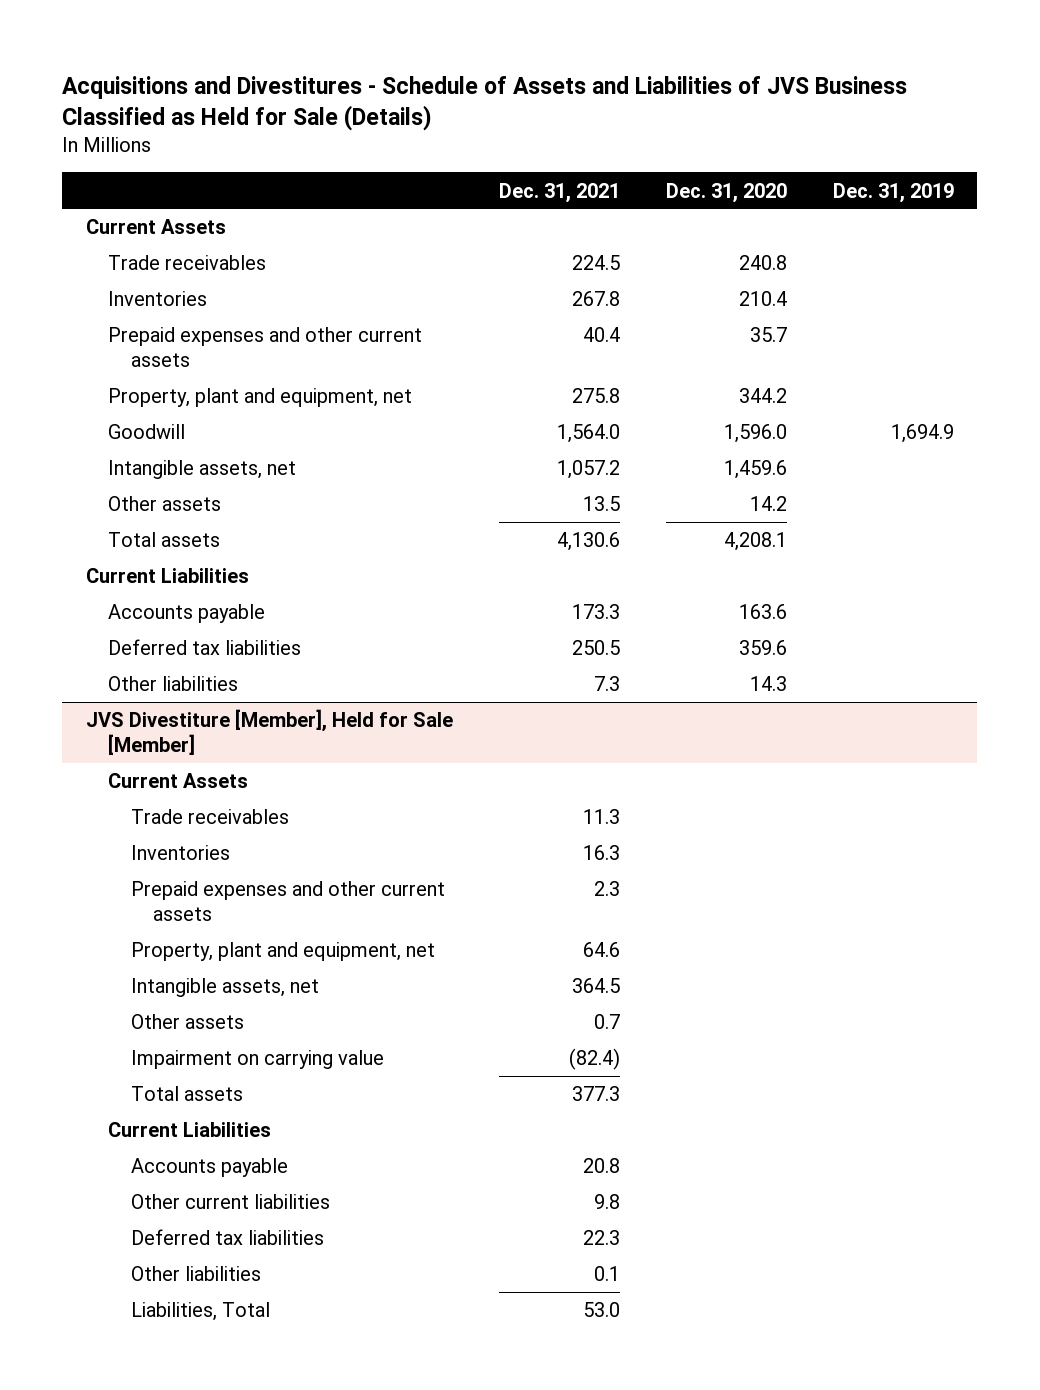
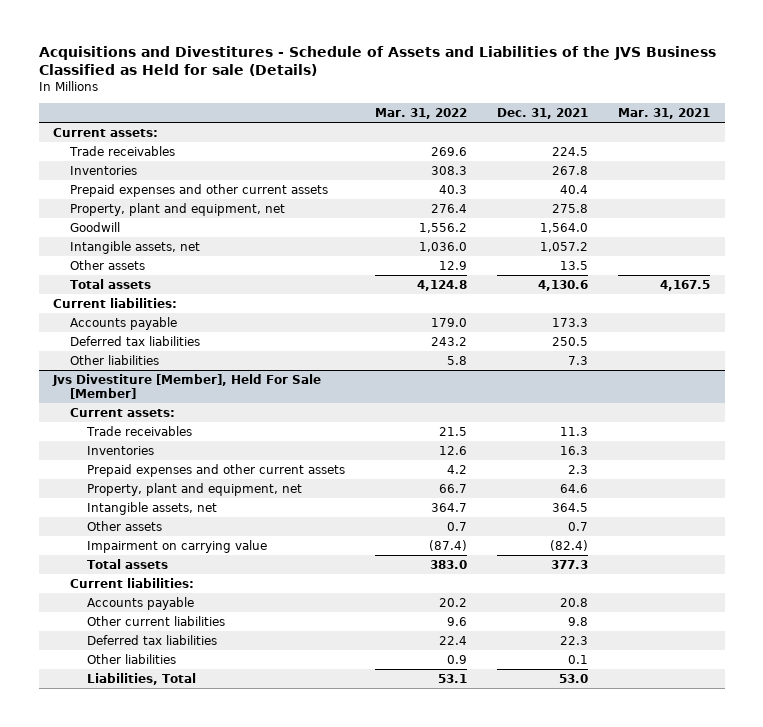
- Acquisitions and Divestitures - Schedule of Assets and Liabilities of JVS Business Classified as Held for Sale (Details)
+ Acquisitions and Divestitures - Schedule of Assets and Liabilities of the JVS Business Classified as Held for sale (Details)
- | Dec. 31, 2021 | Dec. 31, 2020 | Dec. 31, 2019
+ | Mar. 31, 2022 | Dec. 31, 2021 | Mar. 31, 2021
- Current Assets
+ Current assets:
- Current Liabilities
+ Current liabilities:
- JVS Divestiture [Member], Held for Sale [Member]
- Current Assets
+ Jvs Divestiture [Member], Held For Sale [Member]
+ Current assets:
- Current Liabilities
+ Current liabilities:

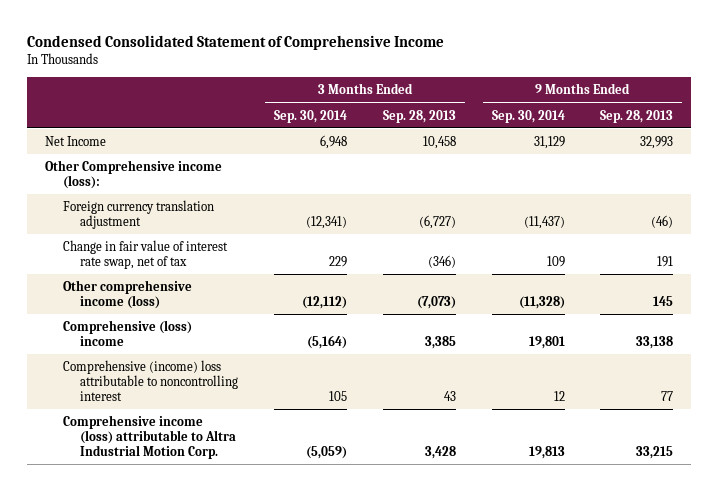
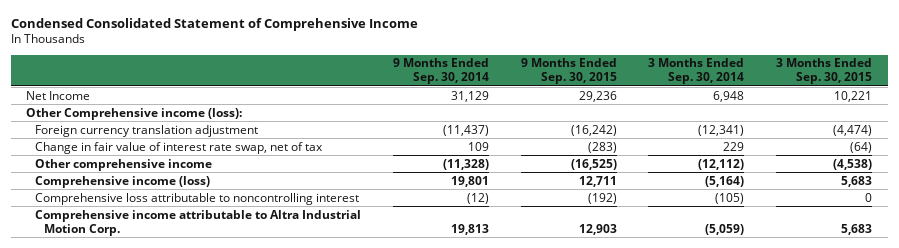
- | 3 Months Ended Sep. 30, 2014 | 3 Months Ended Sep. 28, 2013 | 9 Months Ended Sep. 30, 2014 | 9 Months Ended Sep. 28, 2013
+ | 9 Months Ended Sep. 30, 2014 | 9 Months Ended Sep. 30, 2015 | 3 Months Ended Sep. 30, 2014 | 3 Months Ended Sep. 30, 2015
- Other comprehensive income (loss) | (12,112) | (7,073) | (11,328) | 145
- Comprehensive (loss) income | (5,164) | 3,385 | 19,801 | 33,138
- Comprehensive (income) loss attributable to noncontrolling interest | 105 | 43 | 12 | 77
- Comprehensive income (loss) attributable to Altra Industrial Motion Corp. | (5,059) | 3,428 | 19,813 | 33,215
+ Other comprehensive income | (11,328) | (16,525) | (12,112) | (4,538)
+ Comprehensive income (loss) | 19,801 | 12,711 | (5,164) | 5,683
+ Comprehensive loss attributable to noncontrolling interest | (12) | (192) | (105) | 0
+ Comprehensive income attributable to Altra Industrial Motion Corp. | 19,813 | 12,903 | (5,059) | 5,683

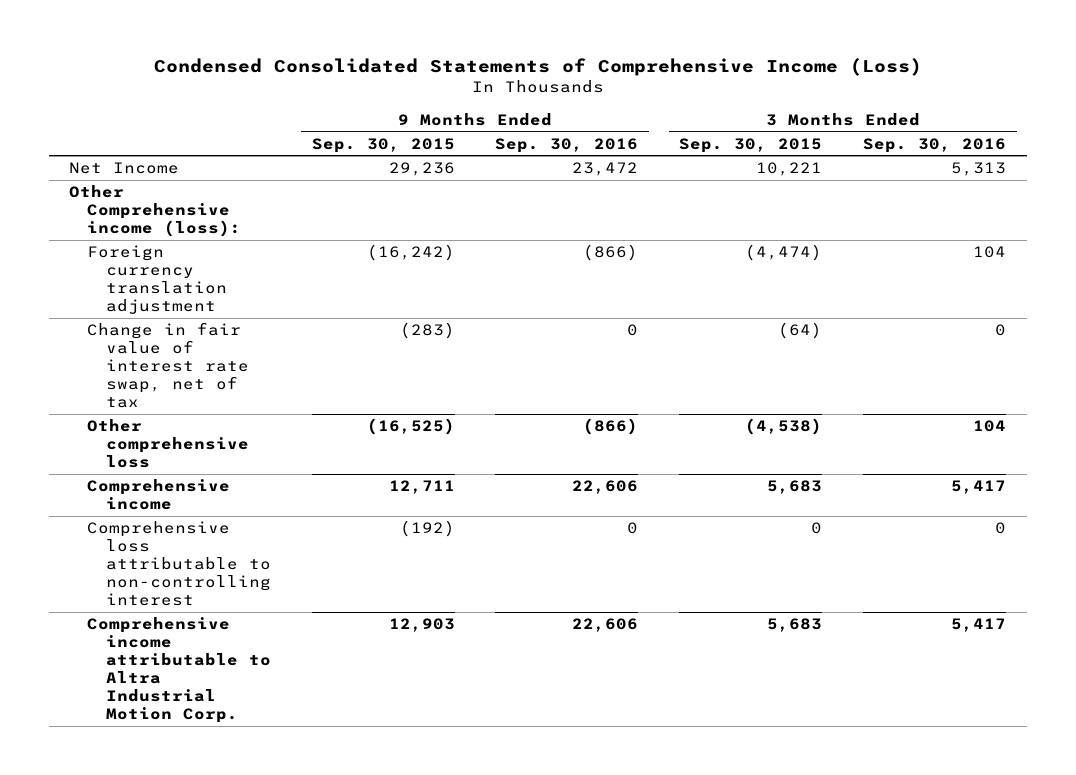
- Condensed Consolidated Statement of Comprehensive Income
+ Condensed Consolidated Statements of Comprehensive Income (Loss)
- | 9 Months Ended Sep. 30, 2014 | 9 Months Ended Sep. 30, 2015 | 3 Months Ended Sep. 30, 2014 | 3 Months Ended Sep. 30, 2015
+ | 9 Months Ended Sep. 30, 2015 | 9 Months Ended Sep. 30, 2016 | 3 Months Ended Sep. 30, 2015 | 3 Months Ended Sep. 30, 2016
- Other comprehensive income | (11,328) | (16,525) | (12,112) | (4,538)
- Comprehensive income (loss) | 19,801 | 12,711 | (5,164) | 5,683
- Comprehensive loss attributable to noncontrolling interest | (12) | (192) | (105) | 0
+ Other comprehensive loss | (16,525) | (866) | (4,538) | 104
+ Comprehensive income | 12,711 | 22,606 | 5,683 | 5,417
+ Comprehensive loss attributable to non-controlling interest | (192) | 0 | 0 | 0

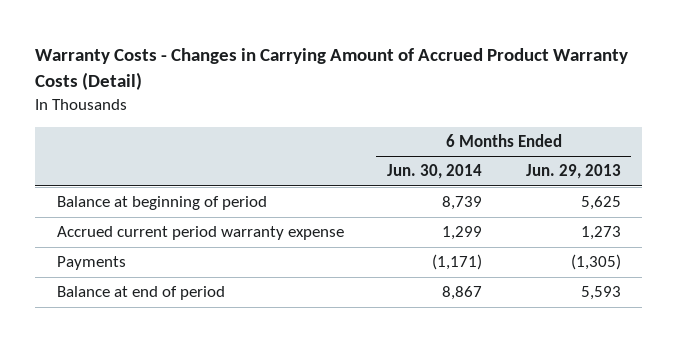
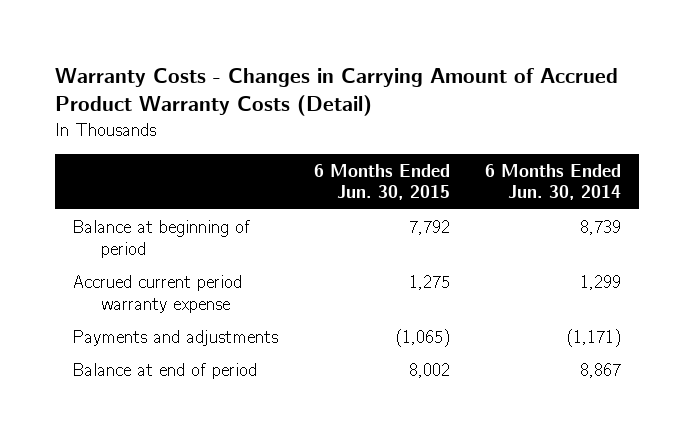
- | 6 Months Ended Jun. 30, 2014 | 6 Months Ended Jun. 29, 2013
+ | 6 Months Ended Jun. 30, 2015 | 6 Months Ended Jun. 30, 2014
- Payments | (1,171) | (1,305)
+ Payments and adjustments | (1,065) | (1,171)

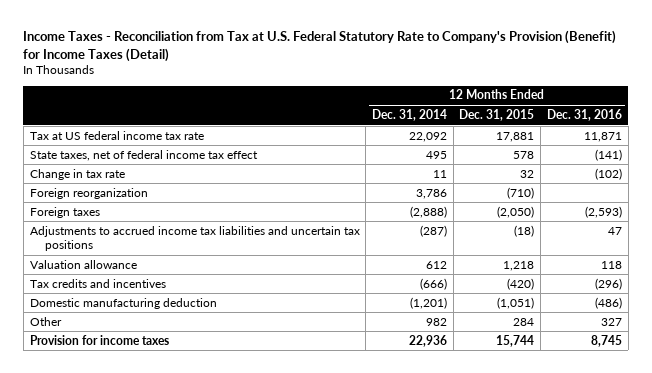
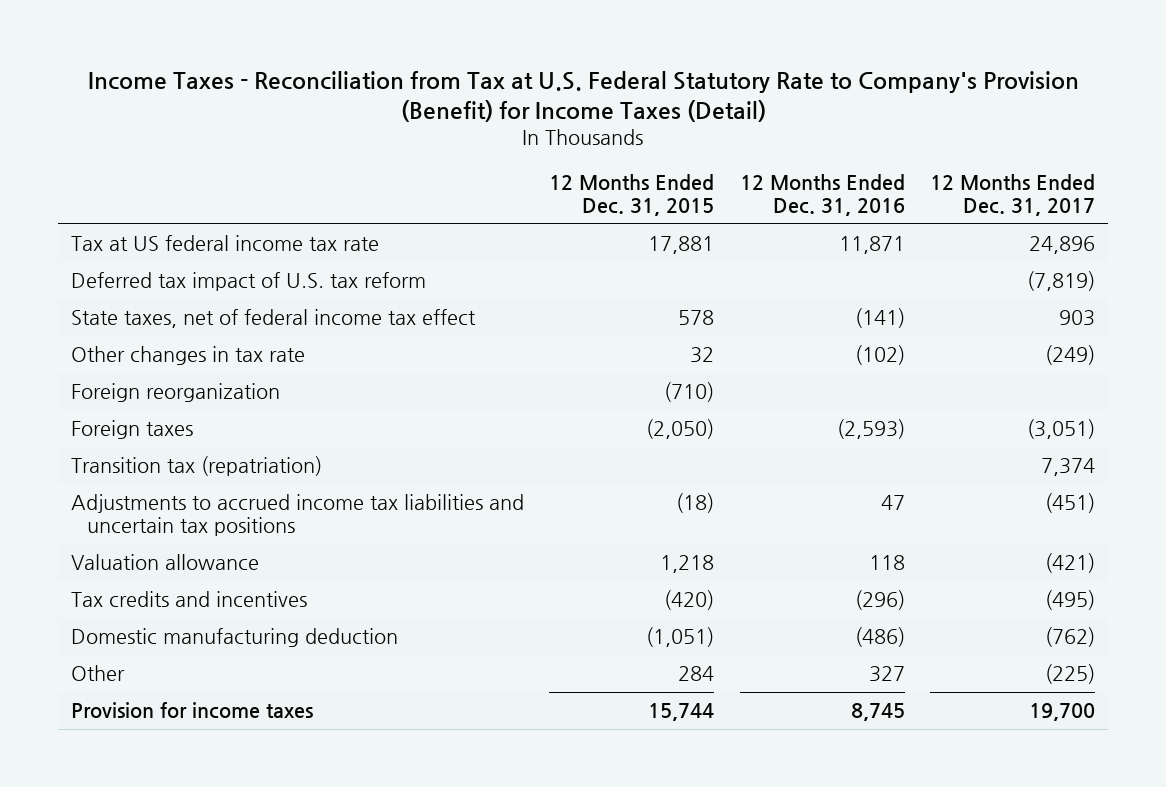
- | 12 Months Ended Dec. 31, 2014 | 12 Months Ended Dec. 31, 2015 | 12 Months Ended Dec. 31, 2016
+ | 12 Months Ended Dec. 31, 2015 | 12 Months Ended Dec. 31, 2016 | 12 Months Ended Dec. 31, 2017
+ Deferred tax impact of U.S. tax reform | | | (7,819)
- Change in tax rate | 11 | 32 | (102)
+ Other changes in tax rate | 32 | (102) | (249)
+ Transition tax (repatriation) | | | 7,374

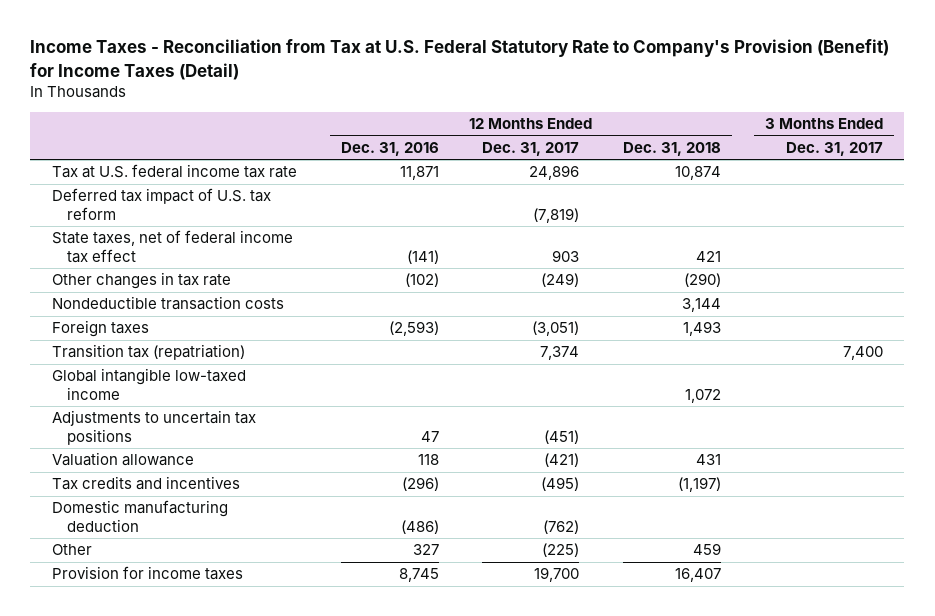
- | 12 Months Ended Dec. 31, 2015 | 12 Months Ended Dec. 31, 2016 | 12 Months Ended Dec. 31, 2017
+ | 12 Months Ended Dec. 31, 2016 | 12 Months Ended Dec. 31, 2017 | 12 Months Ended Dec. 31, 2018 | 3 Months Ended Dec. 31, 2017
- Tax at US federal income tax rate | 17,881 | 11,871 | 24,896
+ Tax at U.S. federal income tax rate | 11,871 | 24,896 | 10,874 |
- Foreign reorganization | (710) | |
+ Nondeductible transaction costs | | | 3,144 |
- Adjustments to accrued income tax liabilities and uncertain tax positions | (18) | 47 | (451)
+ Global intangible low-taxed income | | | 1,072 |
+ Adjustments to uncertain tax positions | 47 | (451) | |

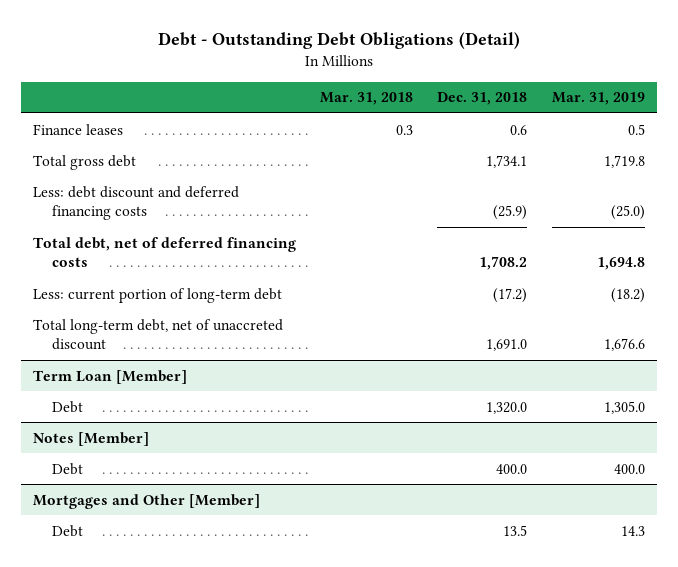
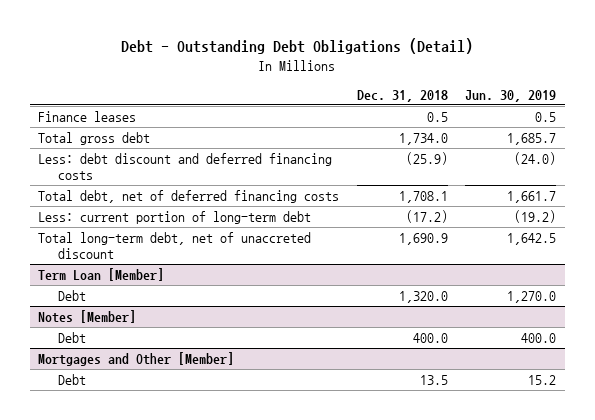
- | Mar. 31, 2018 | Dec. 31, 2018 | Mar. 31, 2019
+ | Dec. 31, 2018 | Jun. 30, 2019
- Finance leases | 0.3 | 0.6 | 0.5
- Total gross debt | | 1,734.1 | 1,719.8
+ Finance leases | 0.5 | 0.5
+ Total gross debt | 1,734.0 | 1,685.7
- Total debt, net of deferred financing costs | | 1,708.2 | 1,694.8
+ Total debt, net of deferred financing costs | 1,708.1 | 1,661.7
- Total long-term debt, net of unaccreted discount | | 1,691.0 | 1,676.6
+ Total long-term debt, net of unaccreted discount | 1,690.9 | 1,642.5

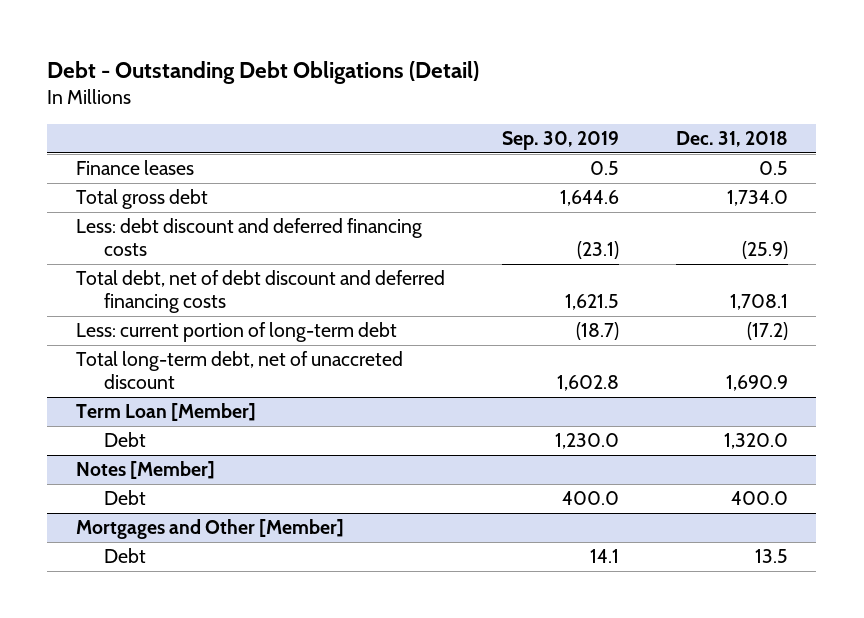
- | Dec. 31, 2018 | Jun. 30, 2019
+ | Sep. 30, 2019 | Dec. 31, 2018
- Total debt, net of deferred financing costs | 1,708.1 | 1,661.7
+ Total debt, net of debt discount and deferred financing costs | 1,621.5 | 1,708.1

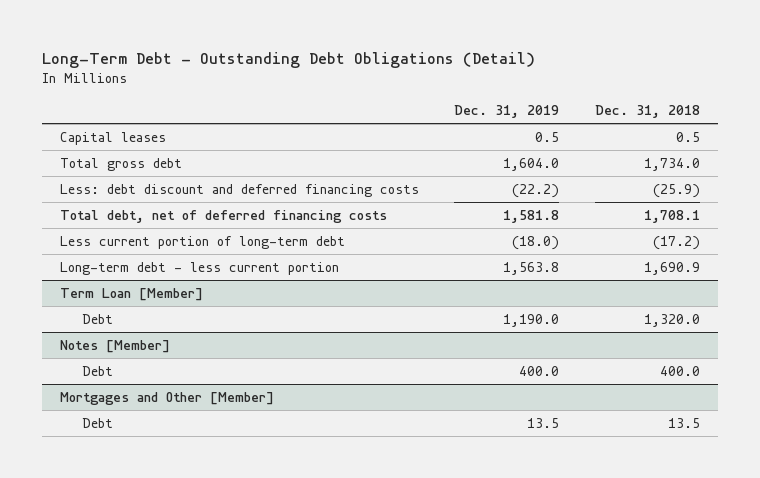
- Debt - Outstanding Debt Obligations (Detail)
+ Long-Term Debt - Outstanding Debt Obligations (Detail)
- | Sep. 30, 2019 | Dec. 31, 2018
+ | Dec. 31, 2019 | Dec. 31, 2018
- Finance leases | 0.5 | 0.5
+ Capital leases | 0.5 | 0.5
- Total debt, net of debt discount and deferred financing costs | 1,621.5 | 1,708.1
- Less: current portion of long-term debt | (18.7) | (17.2)
- Total long-term debt, net of unaccreted discount | 1,602.8 | 1,690.9
+ Total debt, net of deferred financing costs | 1,581.8 | 1,708.1
+ Less current portion of long-term debt | (18.0) | (17.2)
+ Long-term debt - less current portion | 1,563.8 | 1,690.9

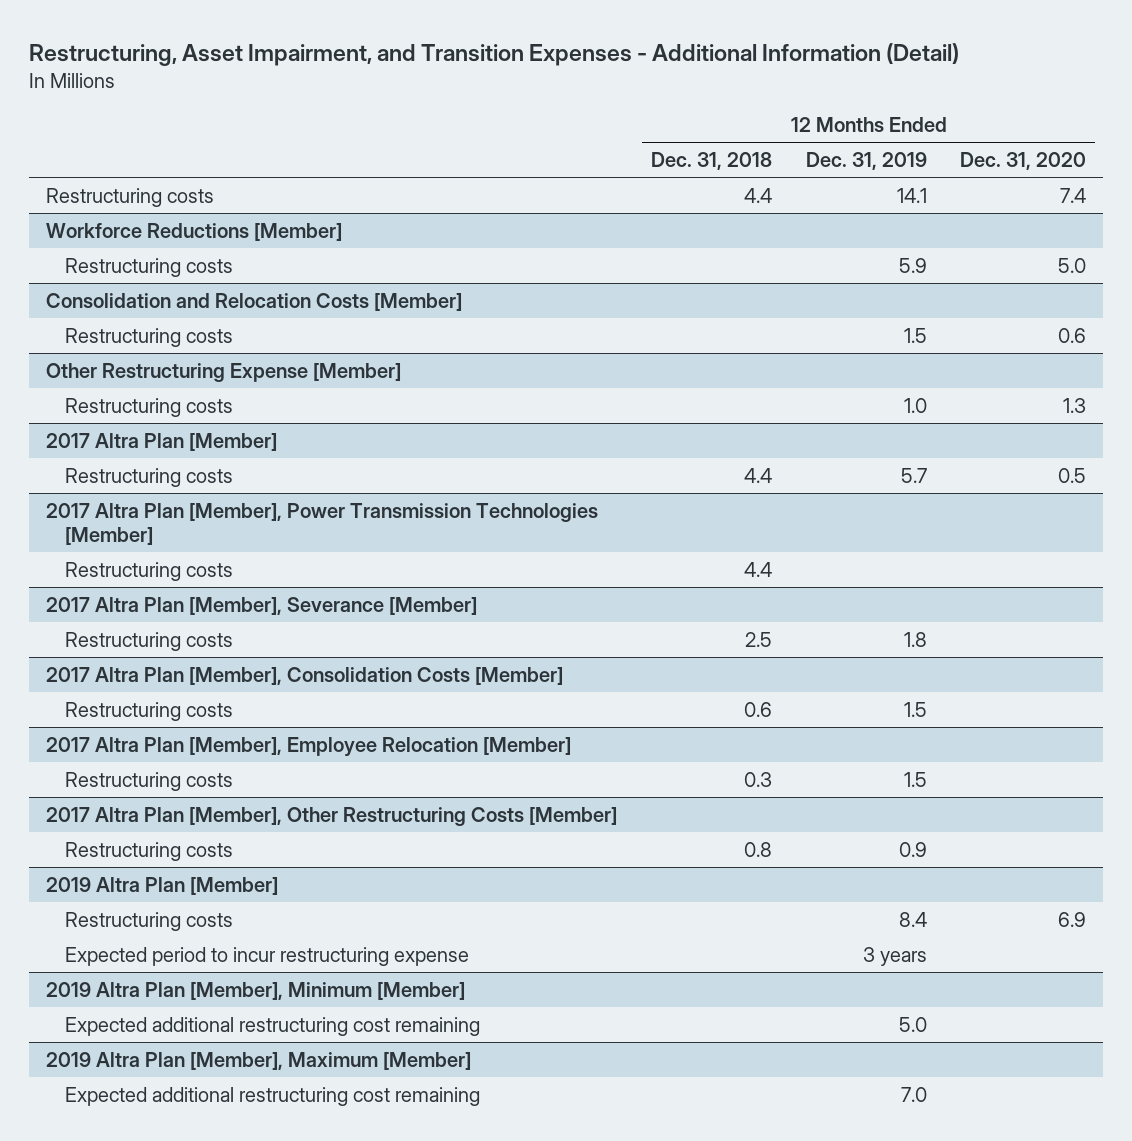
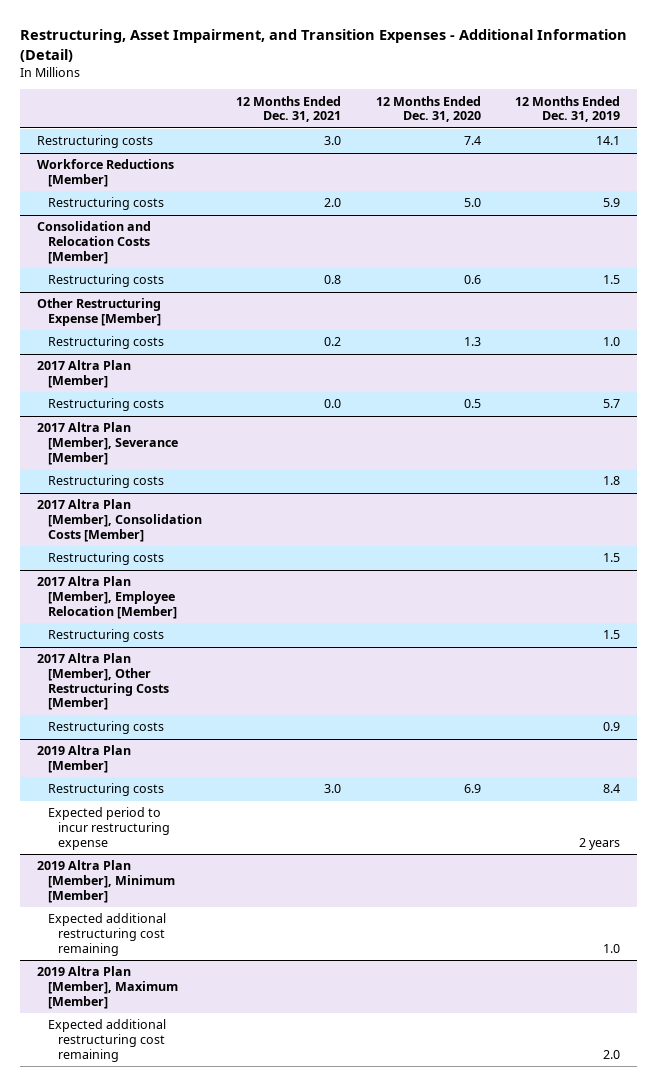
- | 12 Months Ended Dec. 31, 2018 | 12 Months Ended Dec. 31, 2019 | 12 Months Ended Dec. 31, 2020
+ | 12 Months Ended Dec. 31, 2021 | 12 Months Ended Dec. 31, 2020 | 12 Months Ended Dec. 31, 2019
- 2017 Altra Plan [Member], Power Transmission Technologies [Member]
- Restructuring costs | 4.4 | |
@ 2019 Altra Plan [Member]
- Expected period to incur restructuring expense | | 3 years |
+ Expected period to incur restructuring expense | | | 2 years
@ 2019 Altra Plan [Member], Minimum [Member]
- Expected additional restructuring cost remaining | | 5.0 |
+ Expected additional restructuring cost remaining | | | 1.0
@ 2019 Altra Plan [Member], Maximum [Member]
- Expected additional restructuring cost remaining | | 7.0 |
+ Expected additional restructuring cost remaining | | | 2.0

